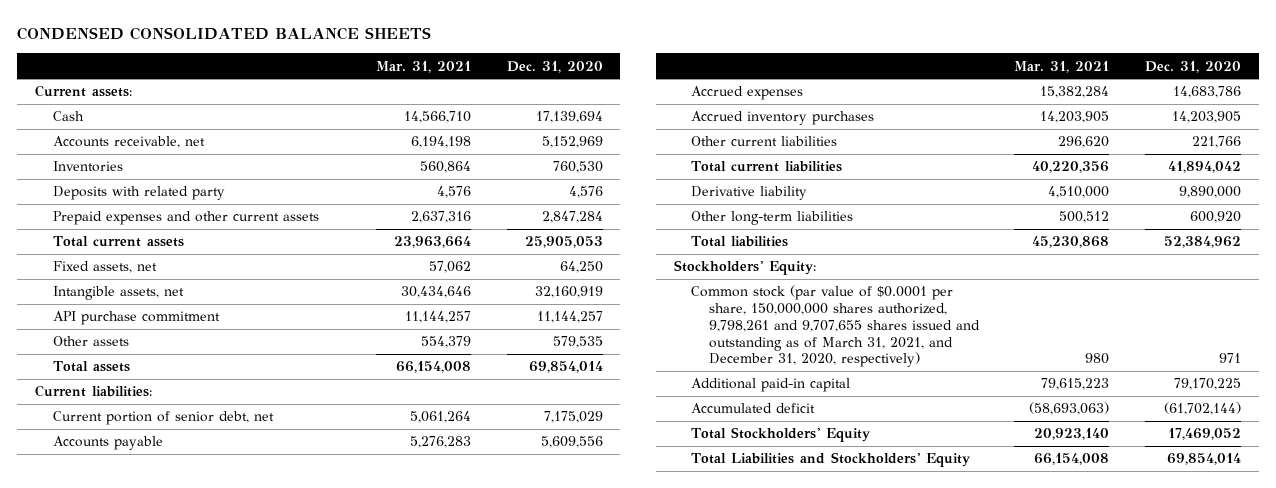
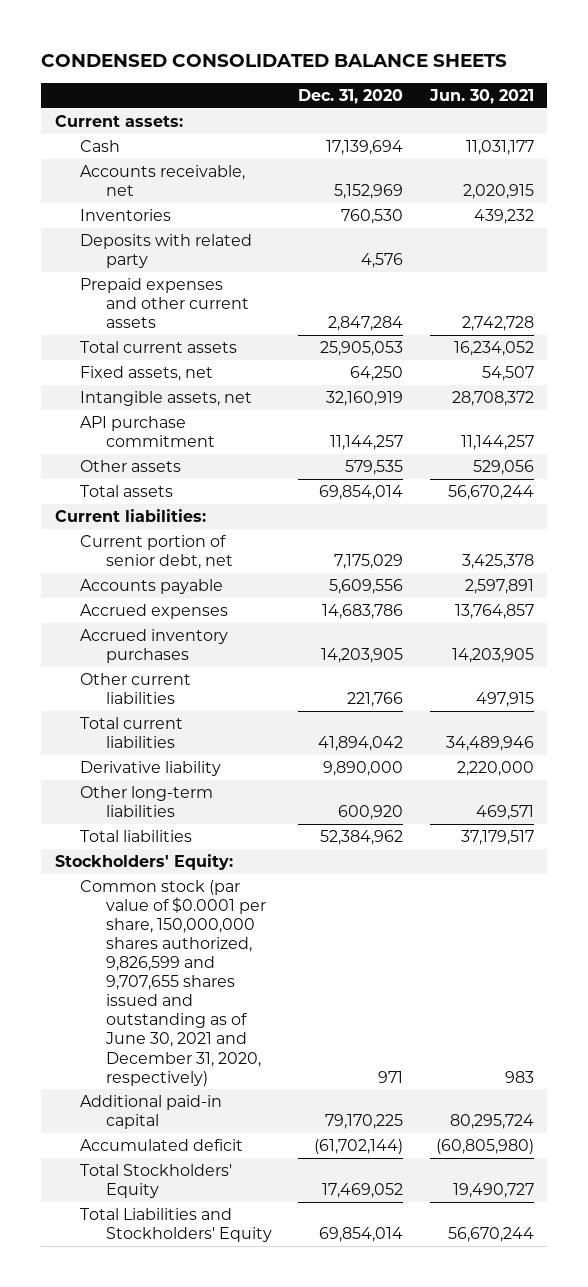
- | Mar. 31, 2021 | Dec. 31, 2020
+ | Dec. 31, 2020 | Jun. 30, 2021
- Common stock (par value of $0.0001 per share, 150,000,000 shares authorized, 9,798,261 and 9,707,655 shares issued and outstanding as of March 31, 2021, and December 31, 2020, respectively) | 980 | 971
+ Common stock (par value of $0.0001 per share, 150,000,000 shares authorized, 9,826,599 and 9,707,655 shares issued and outstanding as of June 30, 2021 and December 31, 2020, respectively) | 971 | 983

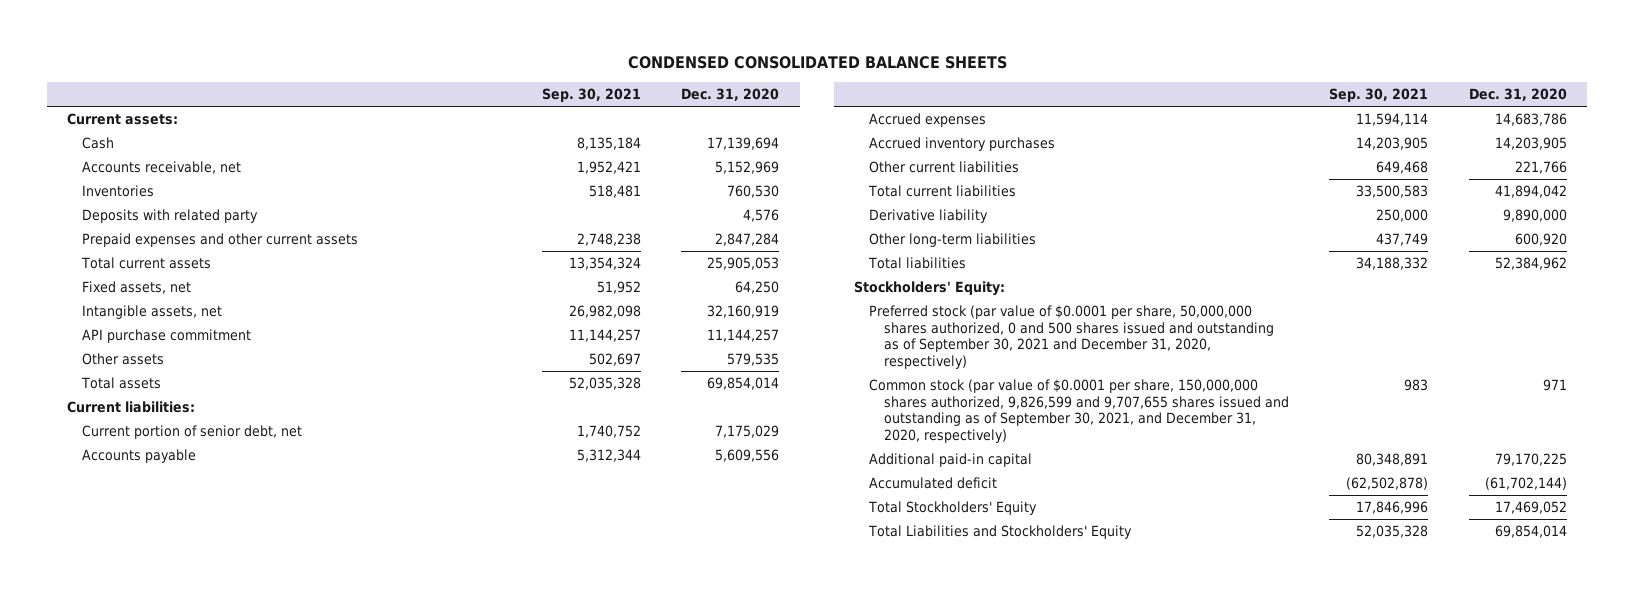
- | Dec. 31, 2020 | Jun. 30, 2021
+ | Sep. 30, 2021 | Dec. 31, 2020
- Common stock (par value of $0.0001 per share, 150,000,000 shares authorized, 9,826,599 and 9,707,655 shares issued and outstanding as of June 30, 2021 and December 31, 2020, respectively) | 971 | 983
+ Preferred stock (par value of $0.0001 per share, 50,000,000 shares authorized, 0 and 500 shares issued and outstanding as of September 30, 2021 and December 31, 2020, respectively)
+ Common stock (par value of $0.0001 per share, 150,000,000 shares authorized, 9,826,599 and 9,707,655 shares issued and outstanding as of September 30, 2021, and December 31, 2020, respectively) | 983 | 971

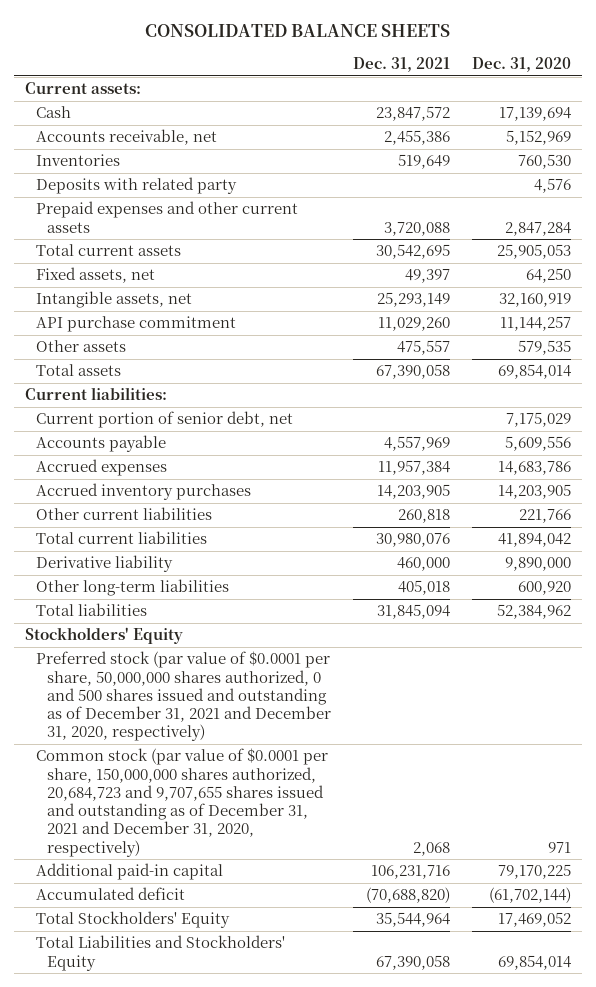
- CONDENSED CONSOLIDATED BALANCE SHEETS
+ CONSOLIDATED BALANCE SHEETS
- | Sep. 30, 2021 | Dec. 31, 2020
+ | Dec. 31, 2021 | Dec. 31, 2020
- Stockholders' Equity:
- Preferred stock (par value of $0.0001 per share, 50,000,000 shares authorized, 0 and 500 shares issued and outstanding as of September 30, 2021 and December 31, 2020, respectively)
- Common stock (par value of $0.0001 per share, 150,000,000 shares authorized, 9,826,599 and 9,707,655 shares issued and outstanding as of September 30, 2021, and December 31, 2020, respectively) | 983 | 971
+ Stockholders' Equity
+ Preferred stock (par value of $0.0001 per share, 50,000,000 shares authorized, 0 and 500 shares issued and outstanding as of December 31, 2021 and December 31, 2020, respectively)
+ Common stock (par value of $0.0001 per share, 150,000,000 shares authorized, 20,684,723 and 9,707,655 shares issued and outstanding as of December 31, 2021 and December 31, 2020, respectively) | 2,068 | 971

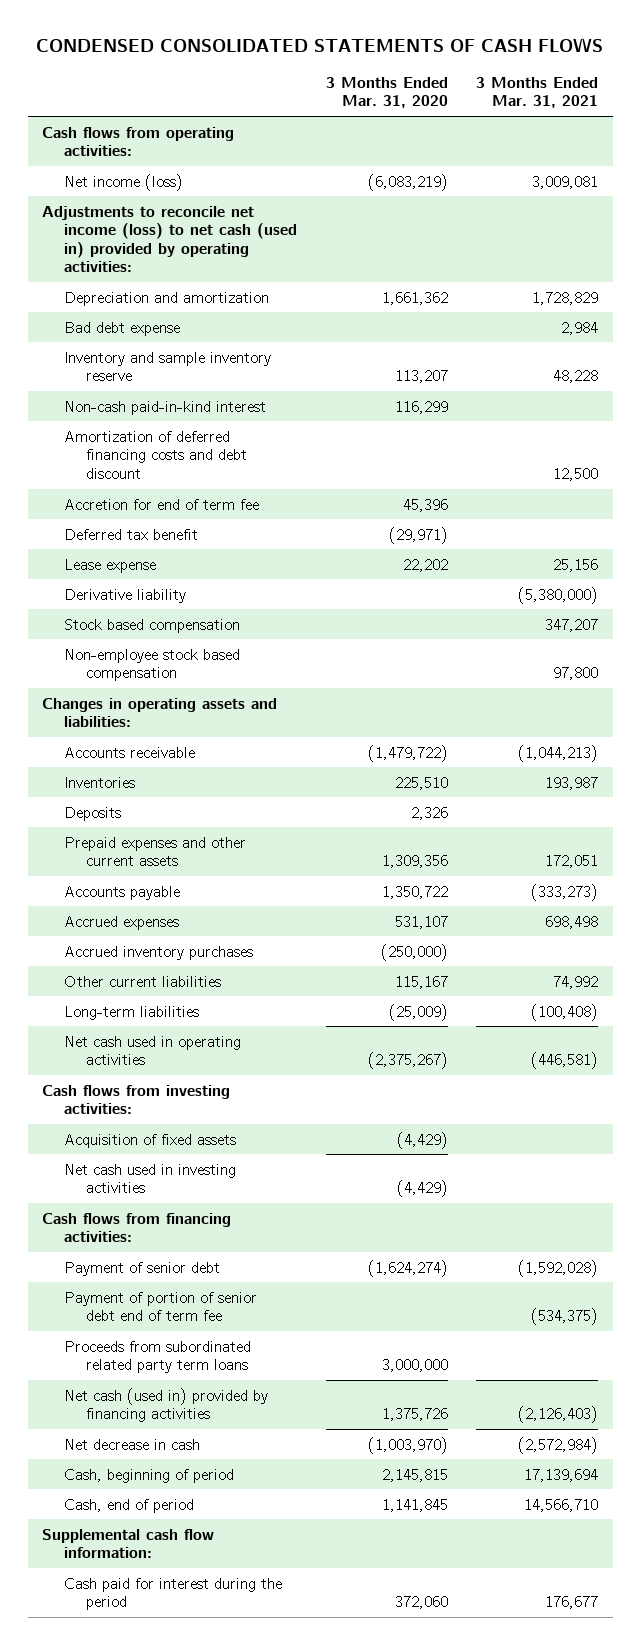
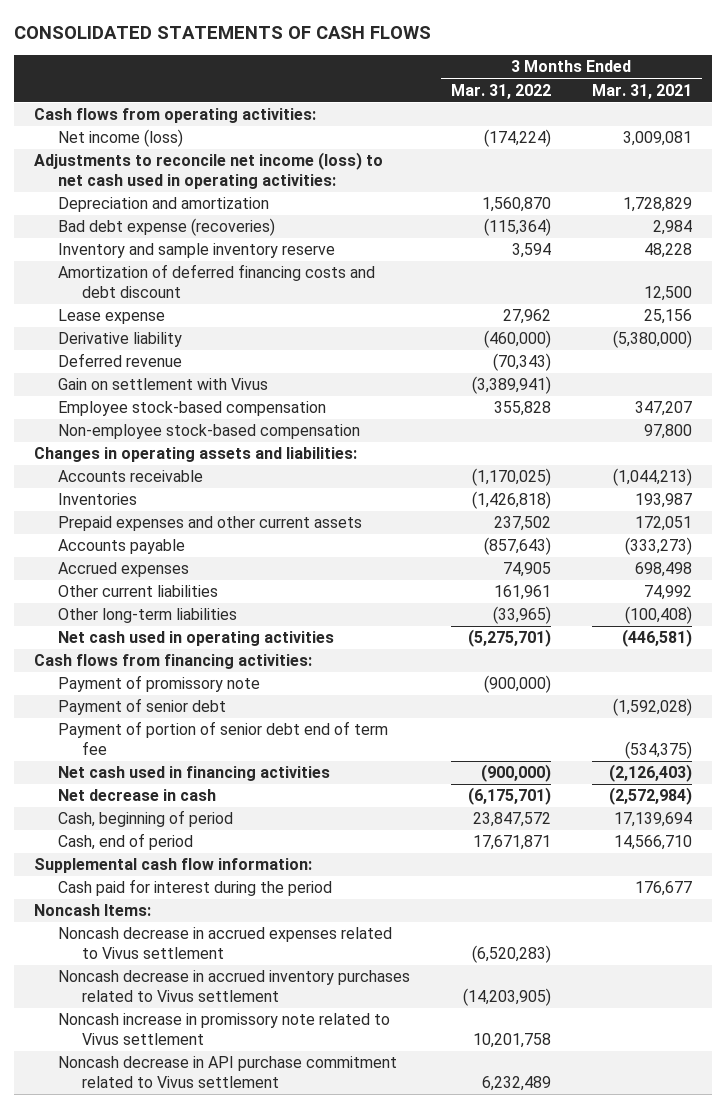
- CONDENSED CONSOLIDATED STATEMENTS OF CASH FLOWS
+ CONSOLIDATED STATEMENTS OF CASH FLOWS
- | 3 Months Ended Mar. 31, 2020 | 3 Months Ended Mar. 31, 2021
+ | 3 Months Ended Mar. 31, 2022 | 3 Months Ended Mar. 31, 2021
- Adjustments to reconcile net income (loss) to net cash (used in) provided by operating activities:
+ Adjustments to reconcile net income (loss) to net cash used in operating activities:
- Bad debt expense | | 2,984
+ Bad debt expense (recoveries) | (115,364) | 2,984
- Non-cash paid-in-kind interest | 116,299 |
- Accretion for end of term fee | 45,396 |
- Deferred tax benefit | (29,971) |
- Stock based compensation | | 347,207
- Non-employee stock based compensation | | 97,800
+ Deferred revenue | (70,343) |
+ Gain on settlement with Vivus | (3,389,941) |
+ Employee stock-based compensation | 355,828 | 347,207
+ Non-employee stock-based compensation | | 97,800
- Deposits | 2,326 |
- Accrued inventory purchases | (250,000) |
- Long-term liabilities | (25,009) | (100,408)
+ Other long-term liabilities | (33,965) | (100,408)
- Cash flows from investing activities:
- Acquisition of fixed assets | (4,429) |
- Net cash used in investing activities | (4,429) |
+ Payment of promissory note | (900,000) |
- Proceeds from subordinated related party term loans | 3,000,000 |
- Net cash (used in) provided by financing activities | 1,375,726 | (2,126,403)
+ Net cash used in financing activities | (900,000) | (2,126,403)
+ Noncash Items:
+ Noncash decrease in accrued expenses related to Vivus settlement | (6,520,283) |
+ Noncash decrease in accrued inventory purchases related to Vivus settlement | (14,203,905) |
+ Noncash increase in promissory note related to Vivus settlement | 10,201,758 |
+ Noncash decrease in API purchase commitment related to Vivus settlement | 6,232,489 |

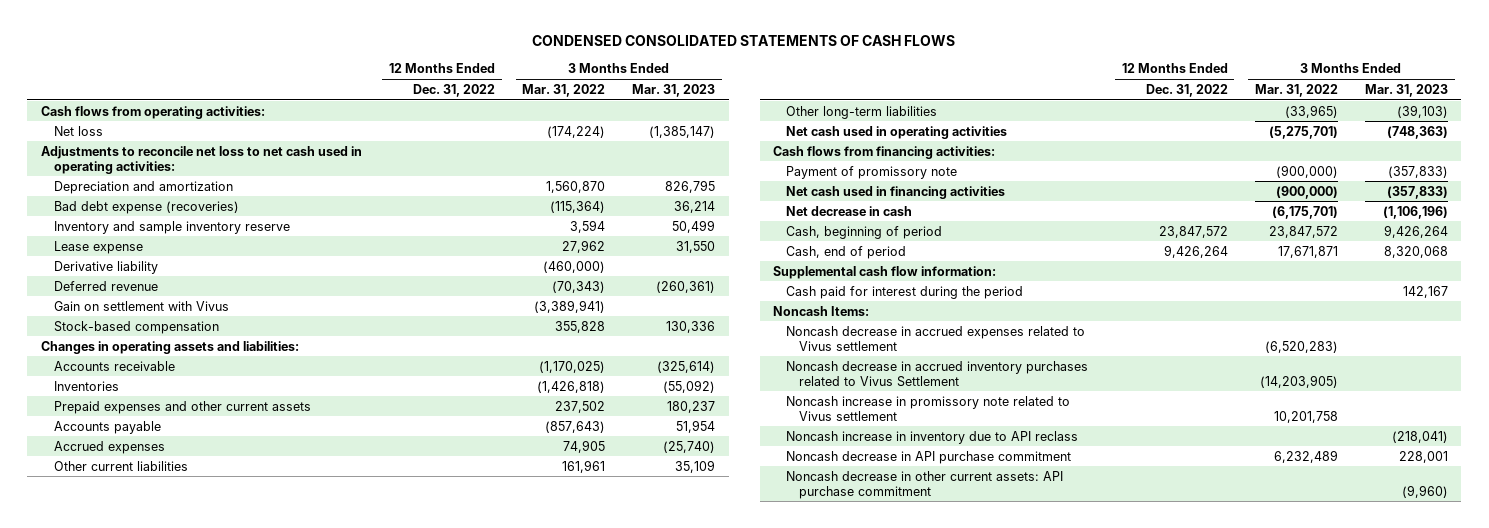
- CONSOLIDATED STATEMENTS OF CASH FLOWS
+ CONDENSED CONSOLIDATED STATEMENTS OF CASH FLOWS
- | 3 Months Ended Mar. 31, 2022 | 3 Months Ended Mar. 31, 2021
+ | 12 Months Ended Dec. 31, 2022 | 3 Months Ended Mar. 31, 2022 | 3 Months Ended Mar. 31, 2023
- Net income (loss) | (174,224) | 3,009,081
- Adjustments to reconcile net income (loss) to net cash used in operating activities:
+ Net loss | | (174,224) | (1,385,147)
+ Adjustments to reconcile net loss to net cash used in operating activities:
- Amortization of deferred financing costs and debt discount | | 12,500
- Employee stock-based compensation | 355,828 | 347,207
- Non-employee stock-based compensation | | 97,800
+ Stock-based compensation | | 355,828 | 130,336
- Payment of senior debt | | (1,592,028)
- Payment of portion of senior debt end of term fee | | (534,375)
- Noncash decrease in accrued inventory purchases related to Vivus settlement | (14,203,905) |
+ Noncash decrease in accrued inventory purchases related to Vivus Settlement | | (14,203,905) |
- Noncash decrease in API purchase commitment related to Vivus settlement | 6,232,489 |
+ Noncash increase in inventory due to API reclass | | | (218,041)
+ Noncash decrease in API purchase commitment | | 6,232,489 | 228,001
+ Noncash decrease in other current assets: API purchase commitment | | | (9,960)

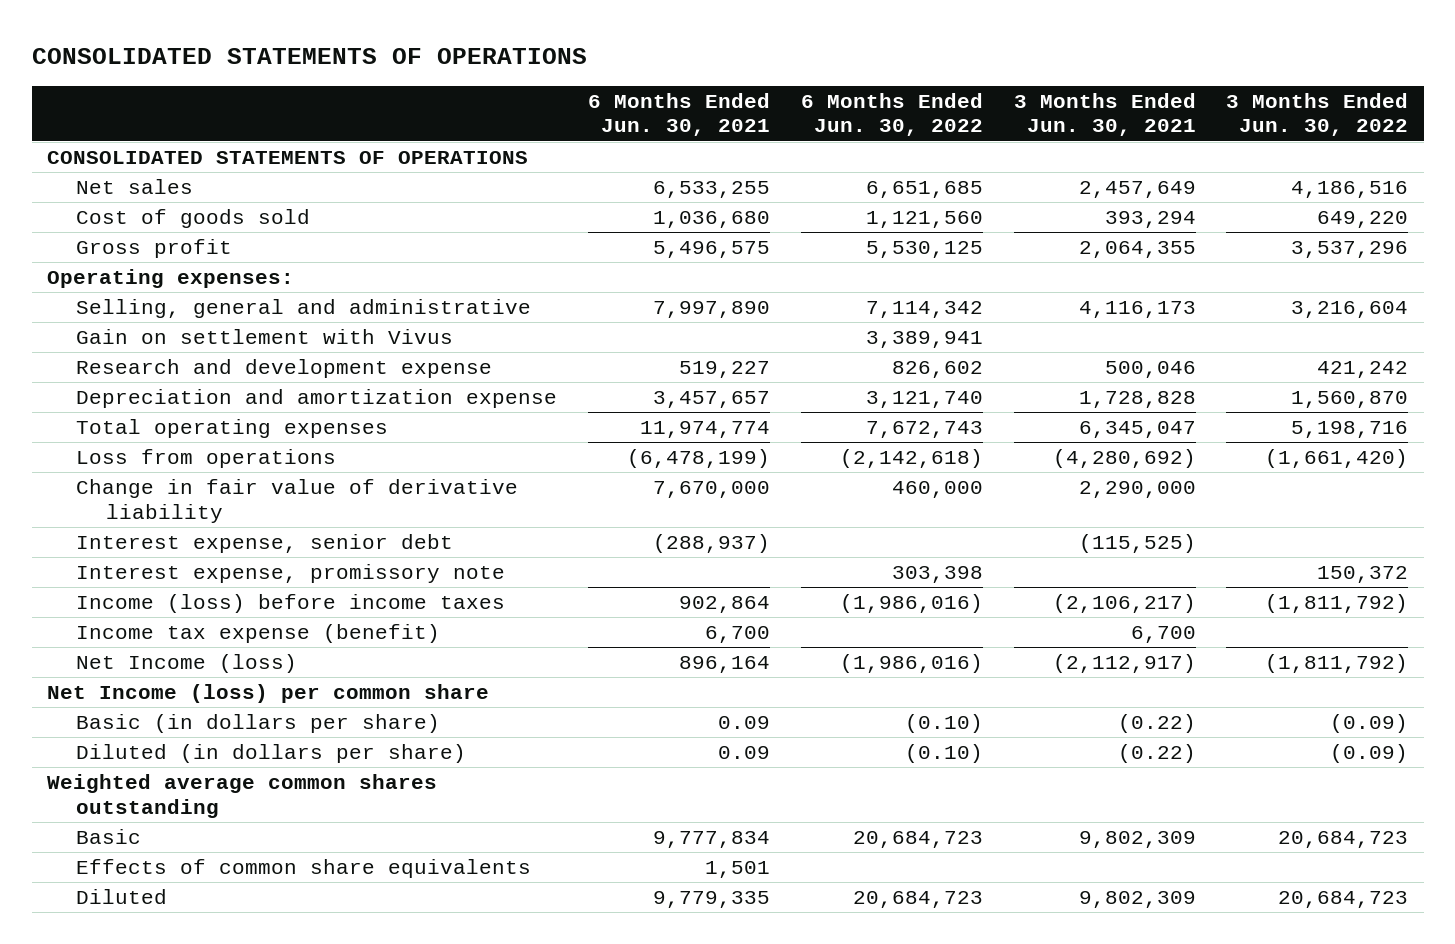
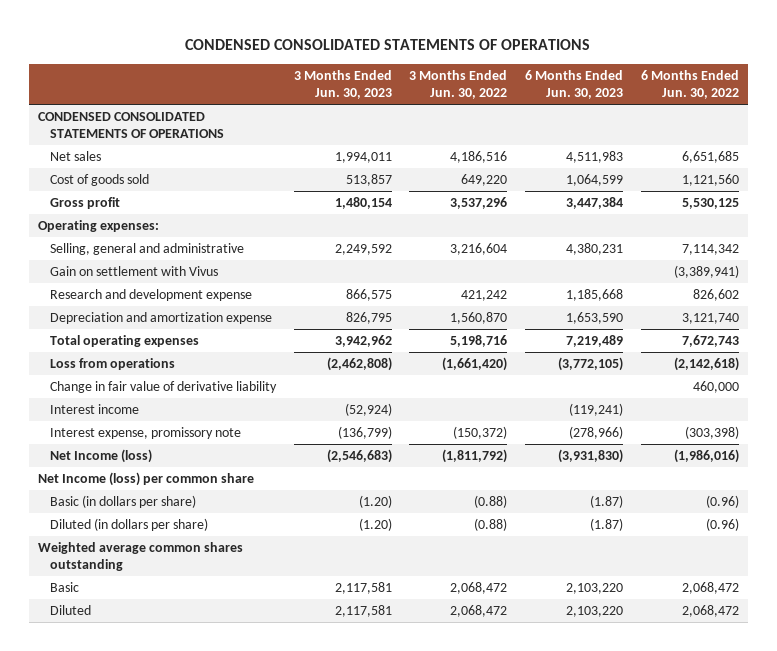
- CONSOLIDATED STATEMENTS OF OPERATIONS
+ CONDENSED CONSOLIDATED STATEMENTS OF OPERATIONS
- | 6 Months Ended Jun. 30, 2021 | 6 Months Ended Jun. 30, 2022 | 3 Months Ended Jun. 30, 2021 | 3 Months Ended Jun. 30, 2022
+ | 3 Months Ended Jun. 30, 2023 | 3 Months Ended Jun. 30, 2022 | 6 Months Ended Jun. 30, 2023 | 6 Months Ended Jun. 30, 2022
- CONSOLIDATED STATEMENTS OF OPERATIONS
+ CONDENSED CONSOLIDATED STATEMENTS OF OPERATIONS
- Gain on settlement with Vivus | | 3,389,941 | |
+ Gain on settlement with Vivus | | | | (3,389,941)
- Interest expense, senior debt | (288,937) | | (115,525) |
- Interest expense, promissory note | | 303,398 | | 150,372
- Income (loss) before income taxes | 902,864 | (1,986,016) | (2,106,217) | (1,811,792)
- Income tax expense (benefit) | 6,700 | | 6,700 |
+ Interest income | (52,924) | | (119,241) |
+ Interest expense, promissory note | (136,799) | (150,372) | (278,966) | (303,398)
- Basic (in dollars per share) | 0.09 | (0.10) | (0.22) | (0.09)
- Diluted (in dollars per share) | 0.09 | (0.10) | (0.22) | (0.09)
+ Basic (in dollars per share) | (1.20) | (0.88) | (1.87) | (0.96)
+ Diluted (in dollars per share) | (1.20) | (0.88) | (1.87) | (0.96)
- Basic | 9,777,834 | 20,684,723 | 9,802,309 | 20,684,723
- Effects of common share equivalents | 1,501 | | |
- Diluted | 9,779,335 | 20,684,723 | 9,802,309 | 20,684,723
+ Basic | 2,117,581 | 2,068,472 | 2,103,220 | 2,068,472
+ Diluted | 2,117,581 | 2,068,472 | 2,103,220 | 2,068,472

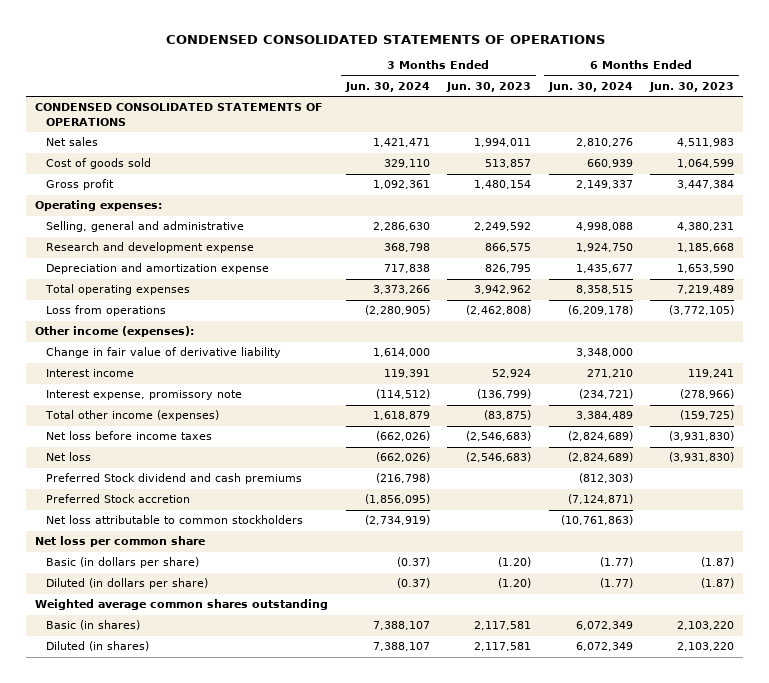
- | 3 Months Ended Jun. 30, 2023 | 3 Months Ended Jun. 30, 2022 | 6 Months Ended Jun. 30, 2023 | 6 Months Ended Jun. 30, 2022
+ | 3 Months Ended Jun. 30, 2024 | 3 Months Ended Jun. 30, 2023 | 6 Months Ended Jun. 30, 2024 | 6 Months Ended Jun. 30, 2023
- Gain on settlement with Vivus | | | | (3,389,941)
+ Other income (expenses):
- Interest income | (52,924) | | (119,241) |
+ Interest income | 119,391 | 52,924 | 271,210 | 119,241
- Net Income (loss) | (2,546,683) | (1,811,792) | (3,931,830) | (1,986,016)
- Net Income (loss) per common share
+ Total other income (expenses) | 1,618,879 | (83,875) | 3,384,489 | (159,725)
+ Net loss before income taxes | (662,026) | (2,546,683) | (2,824,689) | (3,931,830)
+ Net loss | (662,026) | (2,546,683) | (2,824,689) | (3,931,830)
+ Preferred Stock dividend and cash premiums | (216,798) | | (812,303) |
+ Preferred Stock accretion | (1,856,095) | | (7,124,871) |
+ Net loss attributable to common stockholders | (2,734,919) | | (10,761,863) |
+ Net loss per common share
- Basic | 2,117,581 | 2,068,472 | 2,103,220 | 2,068,472
- Diluted | 2,117,581 | 2,068,472 | 2,103,220 | 2,068,472
+ Basic (in shares) | 7,388,107 | 2,117,581 | 6,072,349 | 2,103,220
+ Diluted (in shares) | 7,388,107 | 2,117,581 | 6,072,349 | 2,103,220

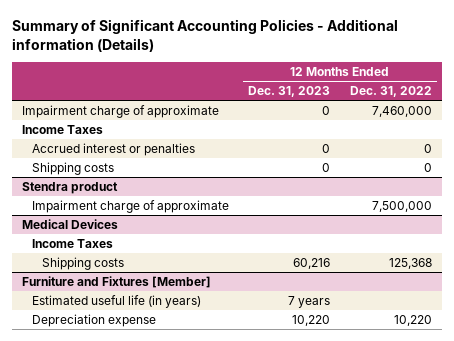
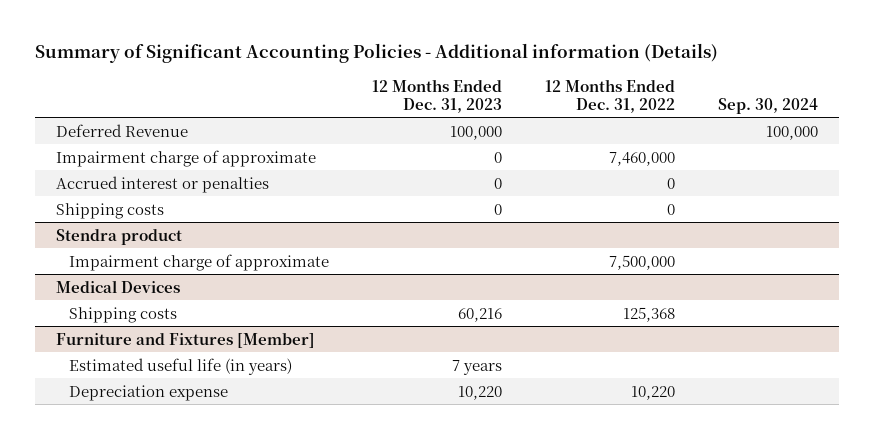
- | 12 Months Ended Dec. 31, 2023 | 12 Months Ended Dec. 31, 2022
+ | 12 Months Ended Dec. 31, 2023 | 12 Months Ended Dec. 31, 2022 | Sep. 30, 2024
+ Deferred Revenue | 100,000 | | 100,000
- Income Taxes
@ Medical Devices
- Income Taxes

